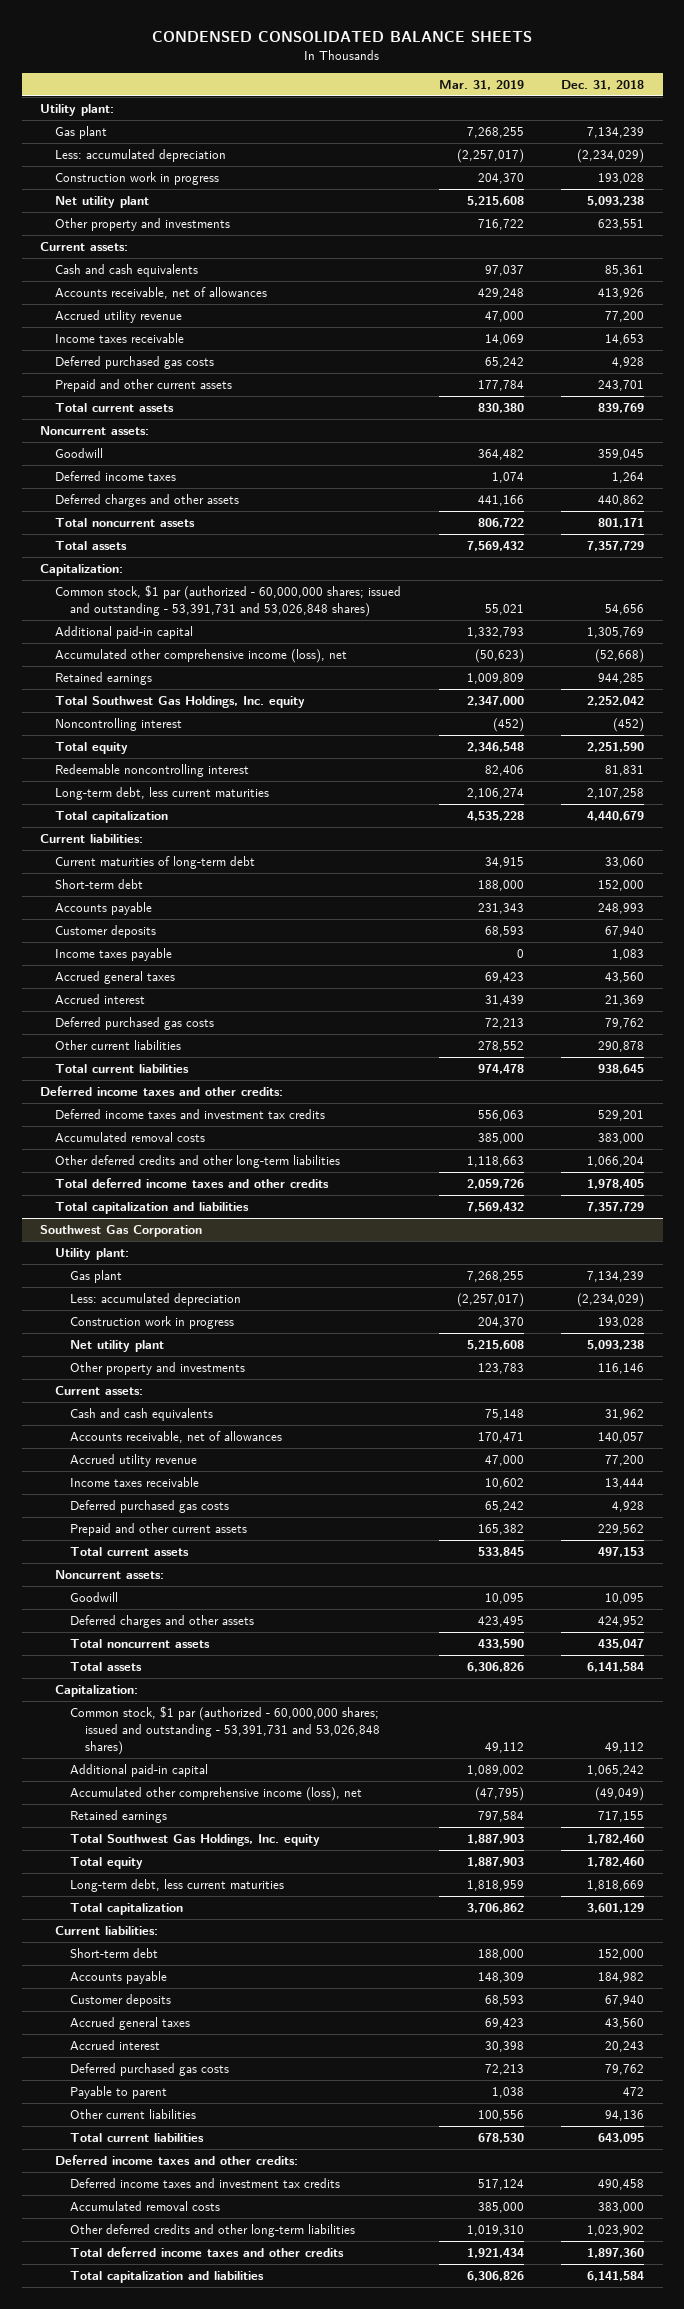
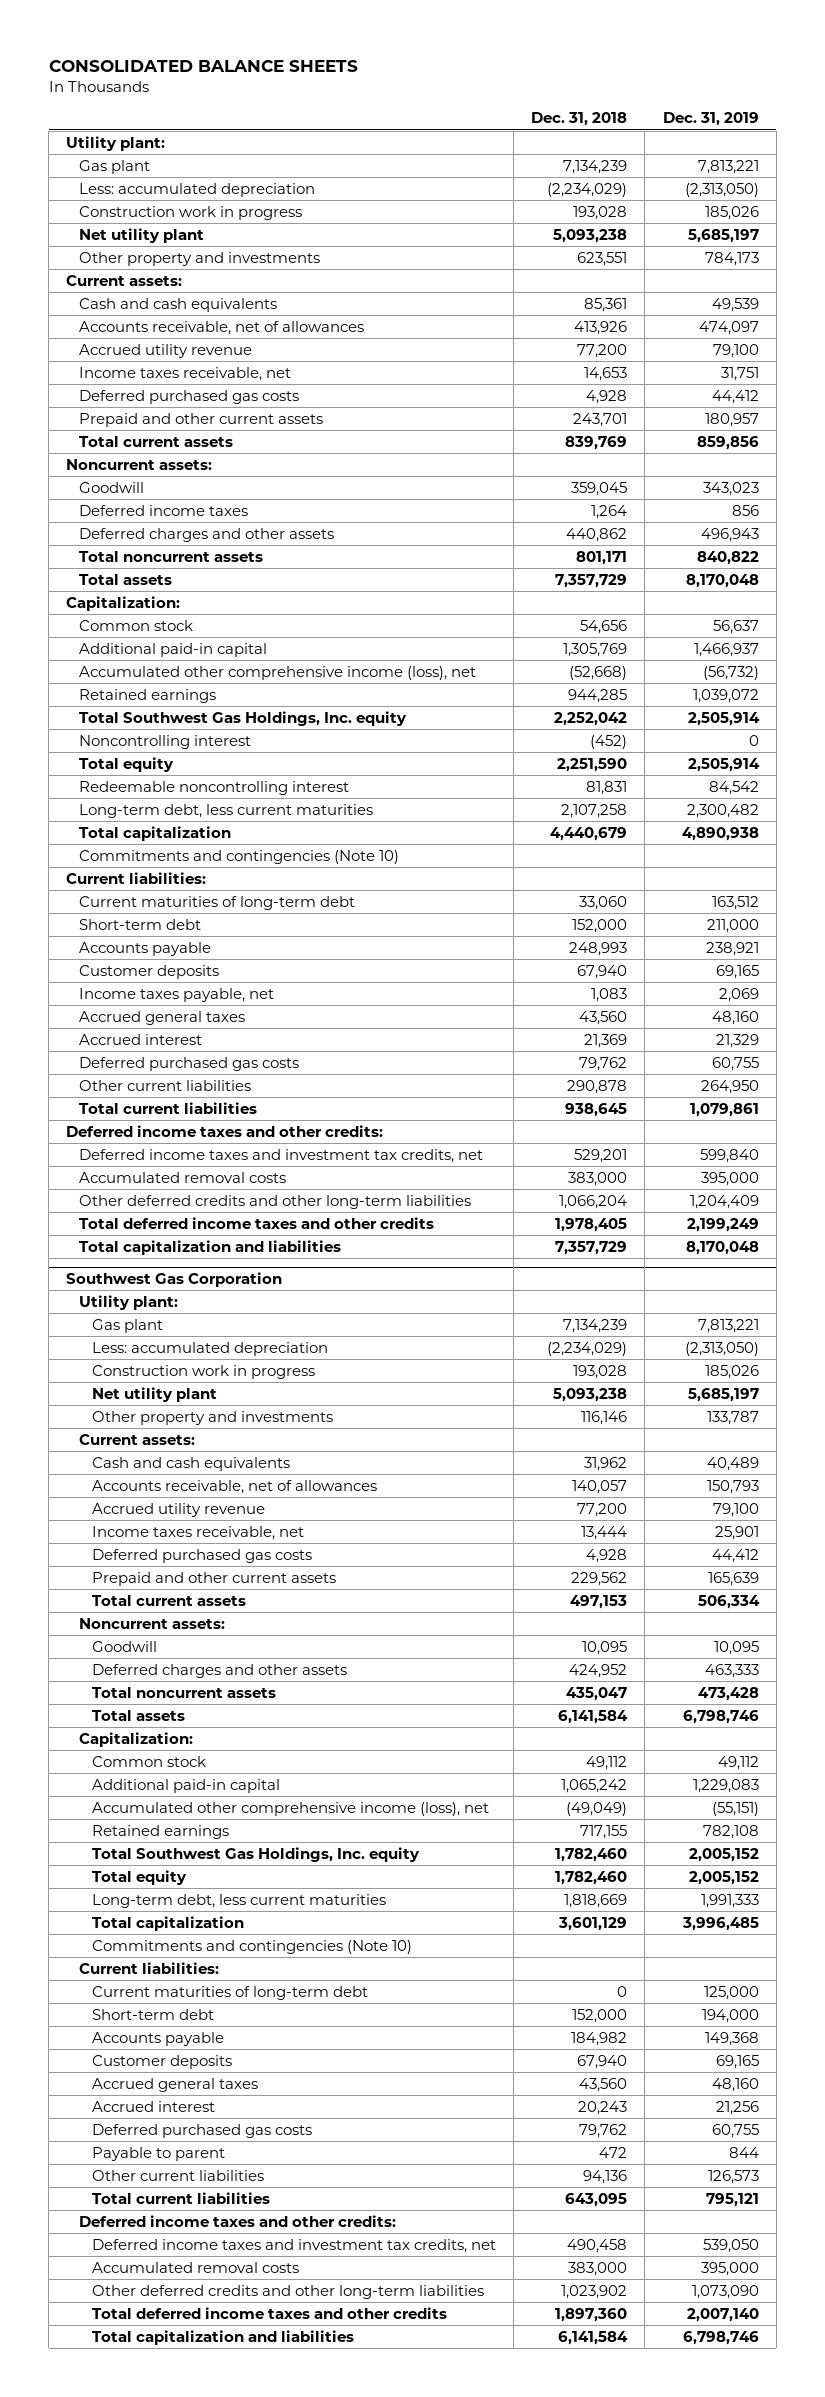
- CONDENSED CONSOLIDATED BALANCE SHEETS
+ CONSOLIDATED BALANCE SHEETS
- | Mar. 31, 2019 | Dec. 31, 2018
+ | Dec. 31, 2018 | Dec. 31, 2019
- Income taxes receivable | 14,069 | 14,653
+ Income taxes receivable, net | 14,653 | 31,751
- Common stock, $1 par (authorized - 60,000,000 shares; issued and outstanding - 53,391,731 and 53,026,848 shares) | 55,021 | 54,656
+ Common stock | 54,656 | 56,637
+ Commitments and contingencies (Note 10)
- Income taxes payable | 0 | 1,083
+ Income taxes payable, net | 1,083 | 2,069
- Deferred income taxes and investment tax credits | 556,063 | 529,201
+ Deferred income taxes and investment tax credits, net | 529,201 | 599,840
@ Southwest Gas Corporation
- Income taxes receivable | 10,602 | 13,444
+ Income taxes receivable, net | 13,444 | 25,901
- Common stock, $1 par (authorized - 60,000,000 shares; issued and outstanding - 53,391,731 and 53,026,848 shares) | 49,112 | 49,112
+ Common stock | 49,112 | 49,112
+ Commitments and contingencies (Note 10)
+ Current maturities of long-term debt | 0 | 125,000
- Deferred income taxes and investment tax credits | 517,124 | 490,458
+ Deferred income taxes and investment tax credits, net | 490,458 | 539,050

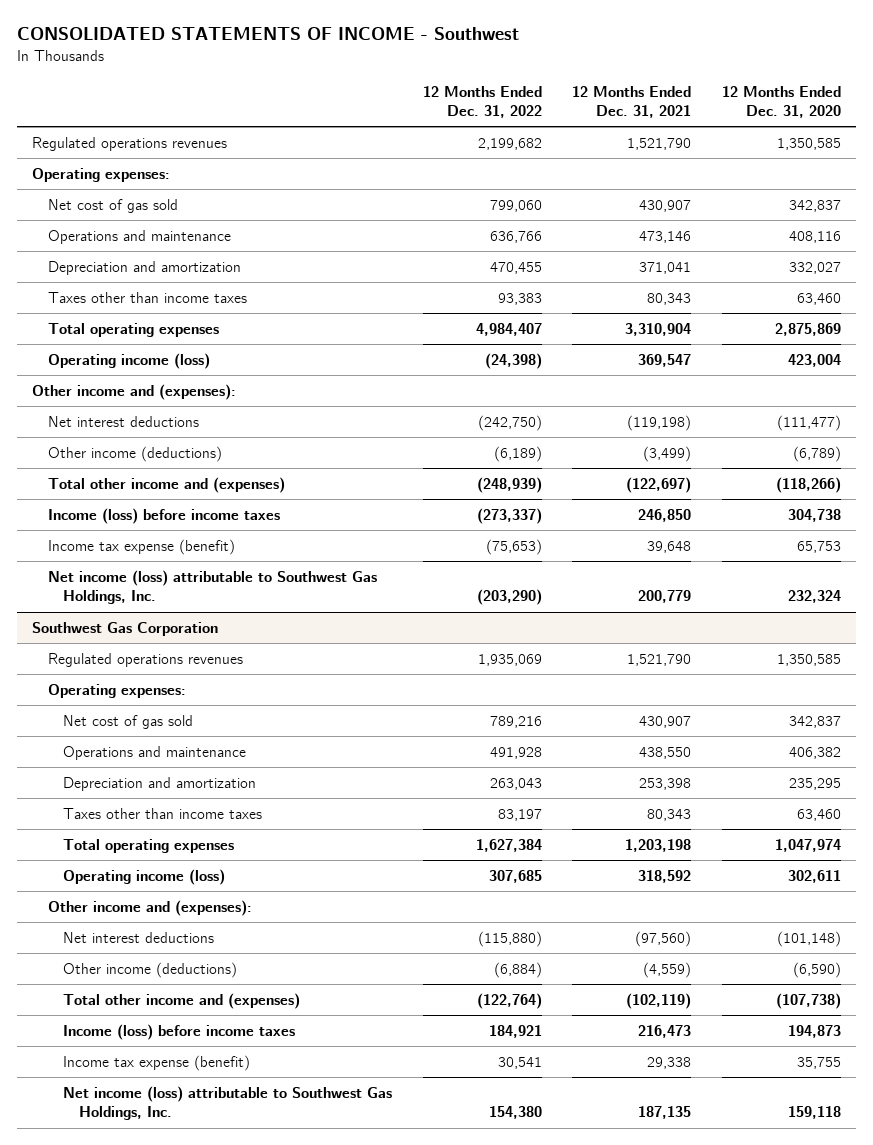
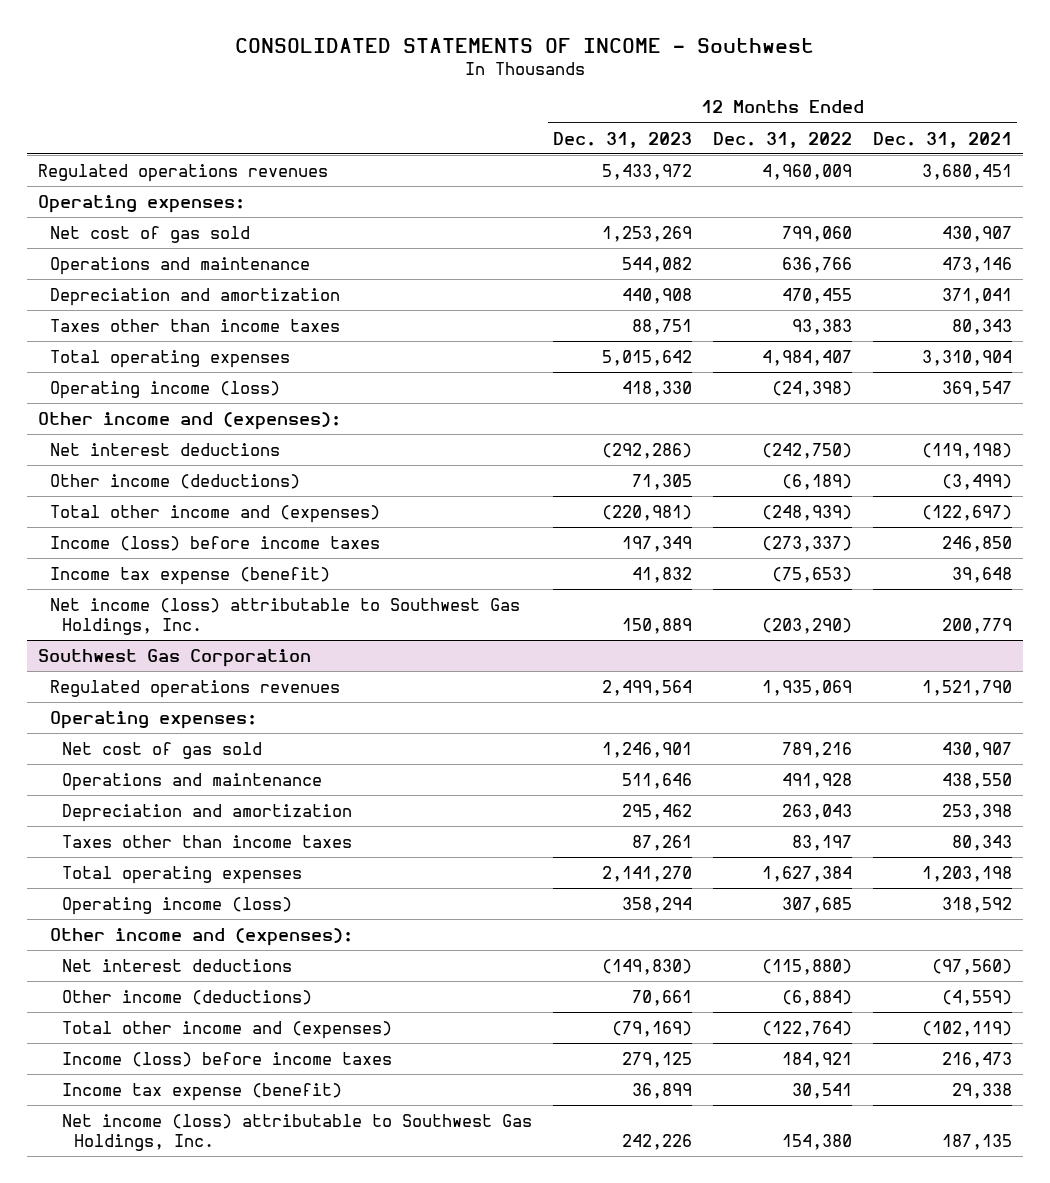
- | 12 Months Ended Dec. 31, 2022 | 12 Months Ended Dec. 31, 2021 | 12 Months Ended Dec. 31, 2020
+ | 12 Months Ended Dec. 31, 2023 | 12 Months Ended Dec. 31, 2022 | 12 Months Ended Dec. 31, 2021
- Regulated operations revenues | 2,199,682 | 1,521,790 | 1,350,585
+ Regulated operations revenues | 5,433,972 | 4,960,009 | 3,680,451

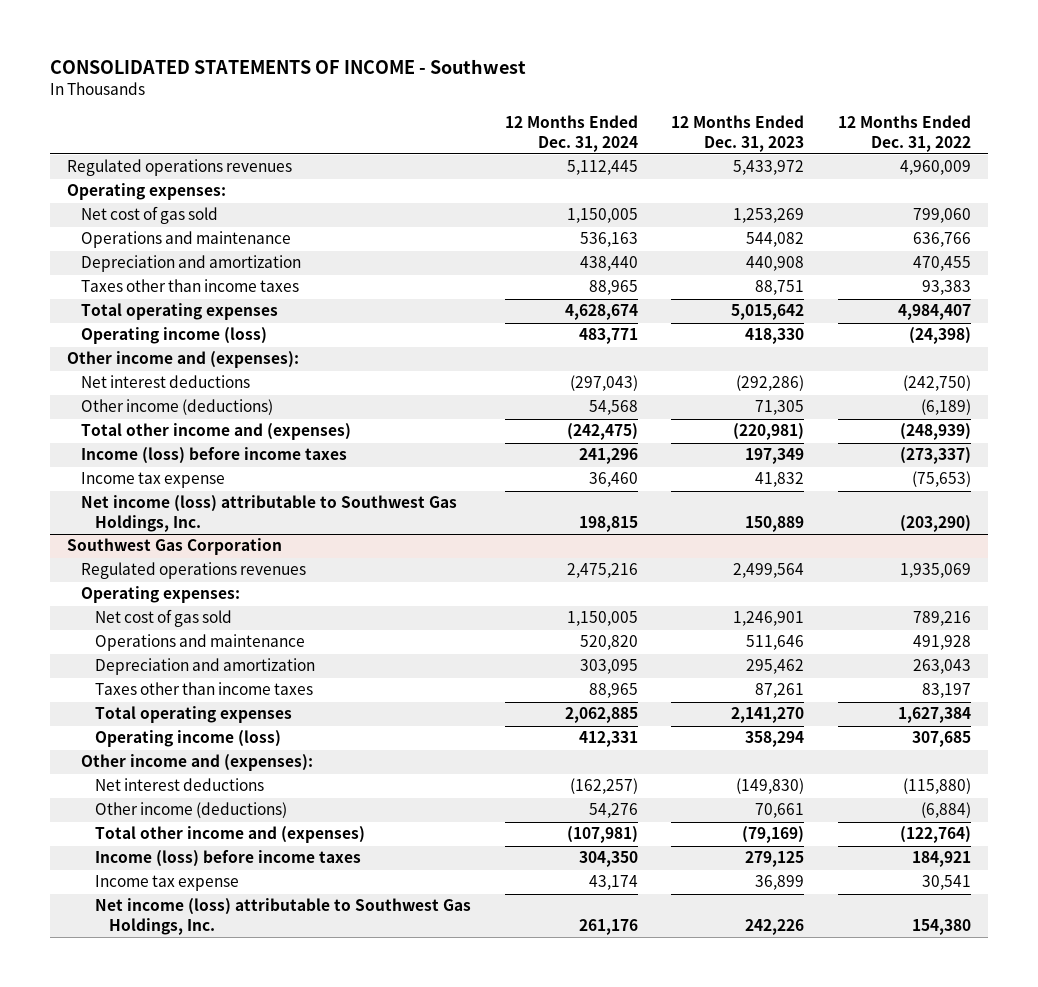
- | 12 Months Ended Dec. 31, 2023 | 12 Months Ended Dec. 31, 2022 | 12 Months Ended Dec. 31, 2021
+ | 12 Months Ended Dec. 31, 2024 | 12 Months Ended Dec. 31, 2023 | 12 Months Ended Dec. 31, 2022
- Income tax expense (benefit) | 41,832 | (75,653) | 39,648
+ Income tax expense | 36,460 | 41,832 | (75,653)
@ Southwest Gas Corporation
- Income tax expense (benefit) | 36,899 | 30,541 | 29,338
+ Income tax expense | 43,174 | 36,899 | 30,541

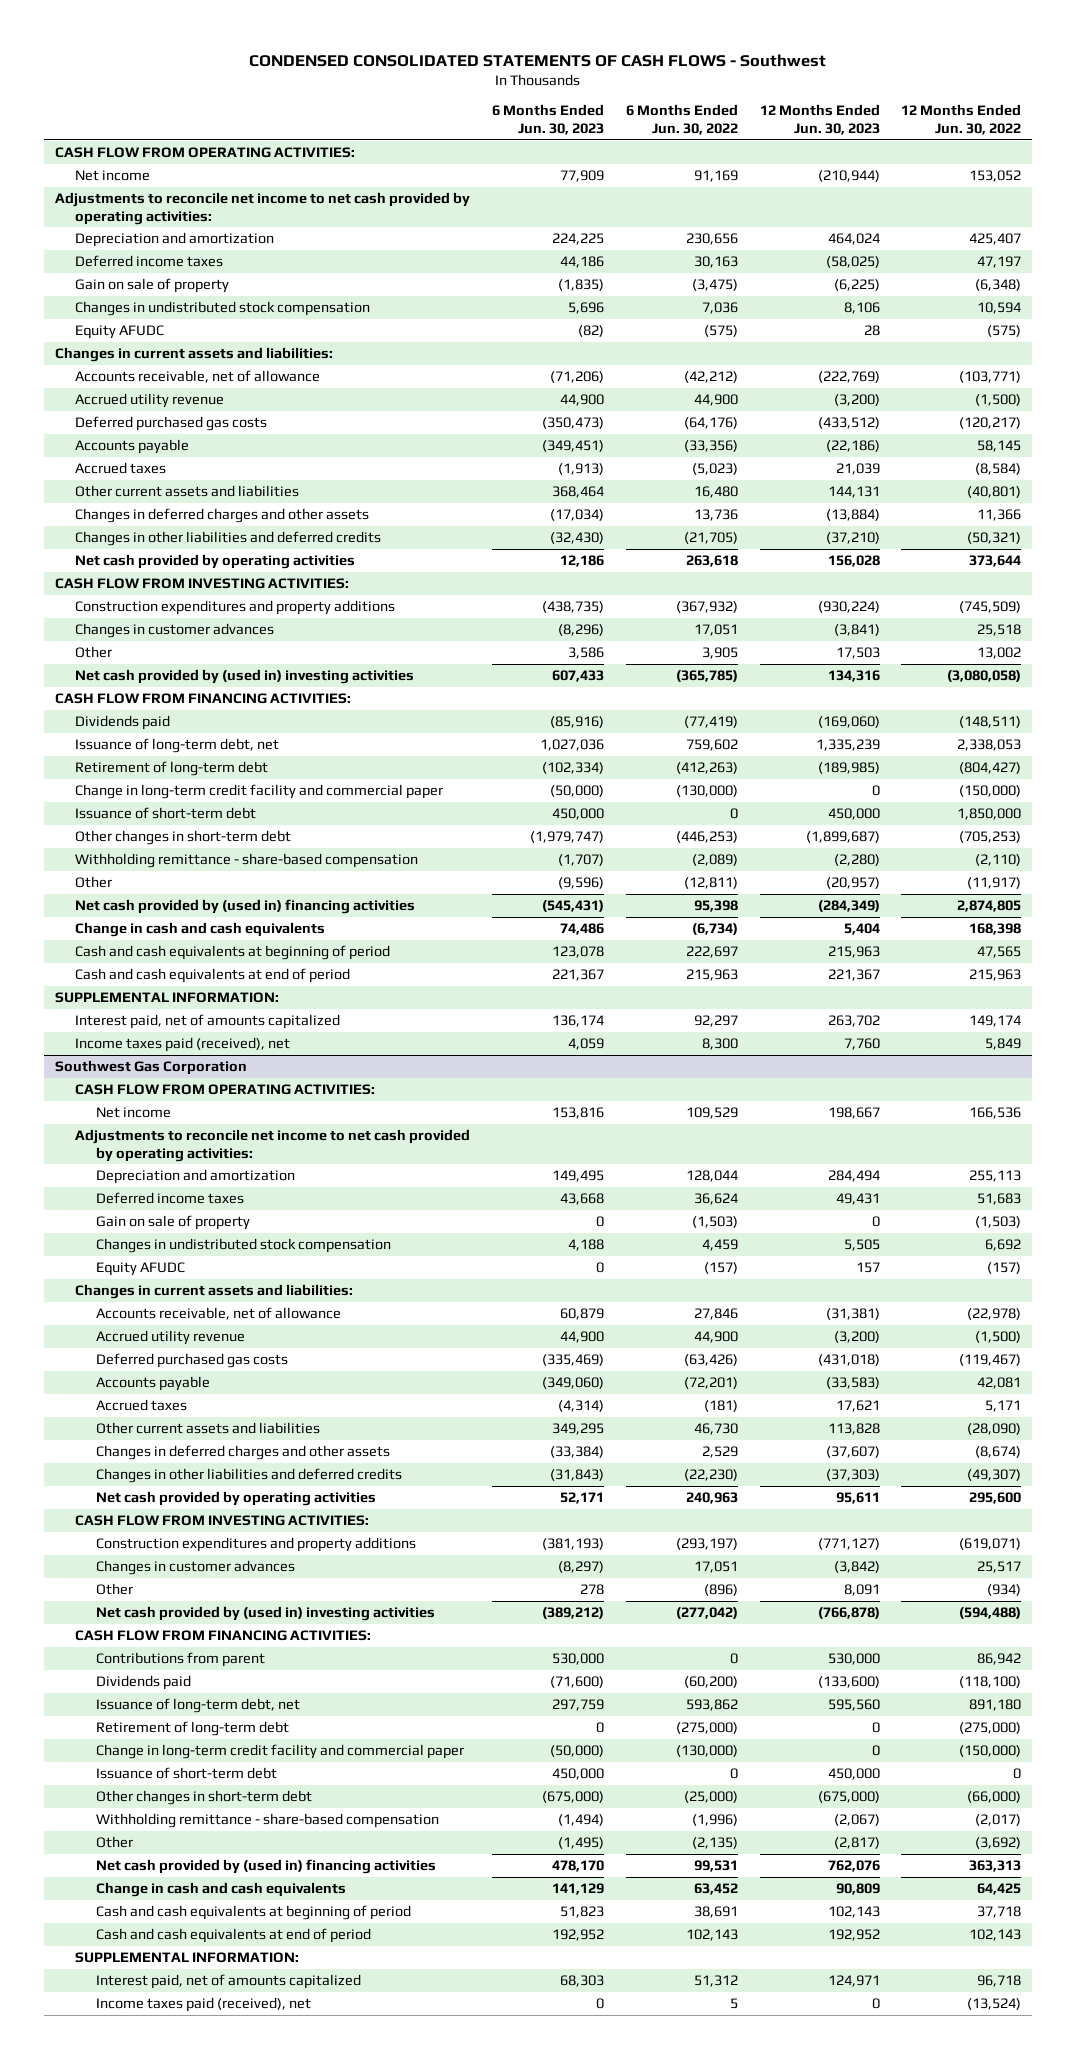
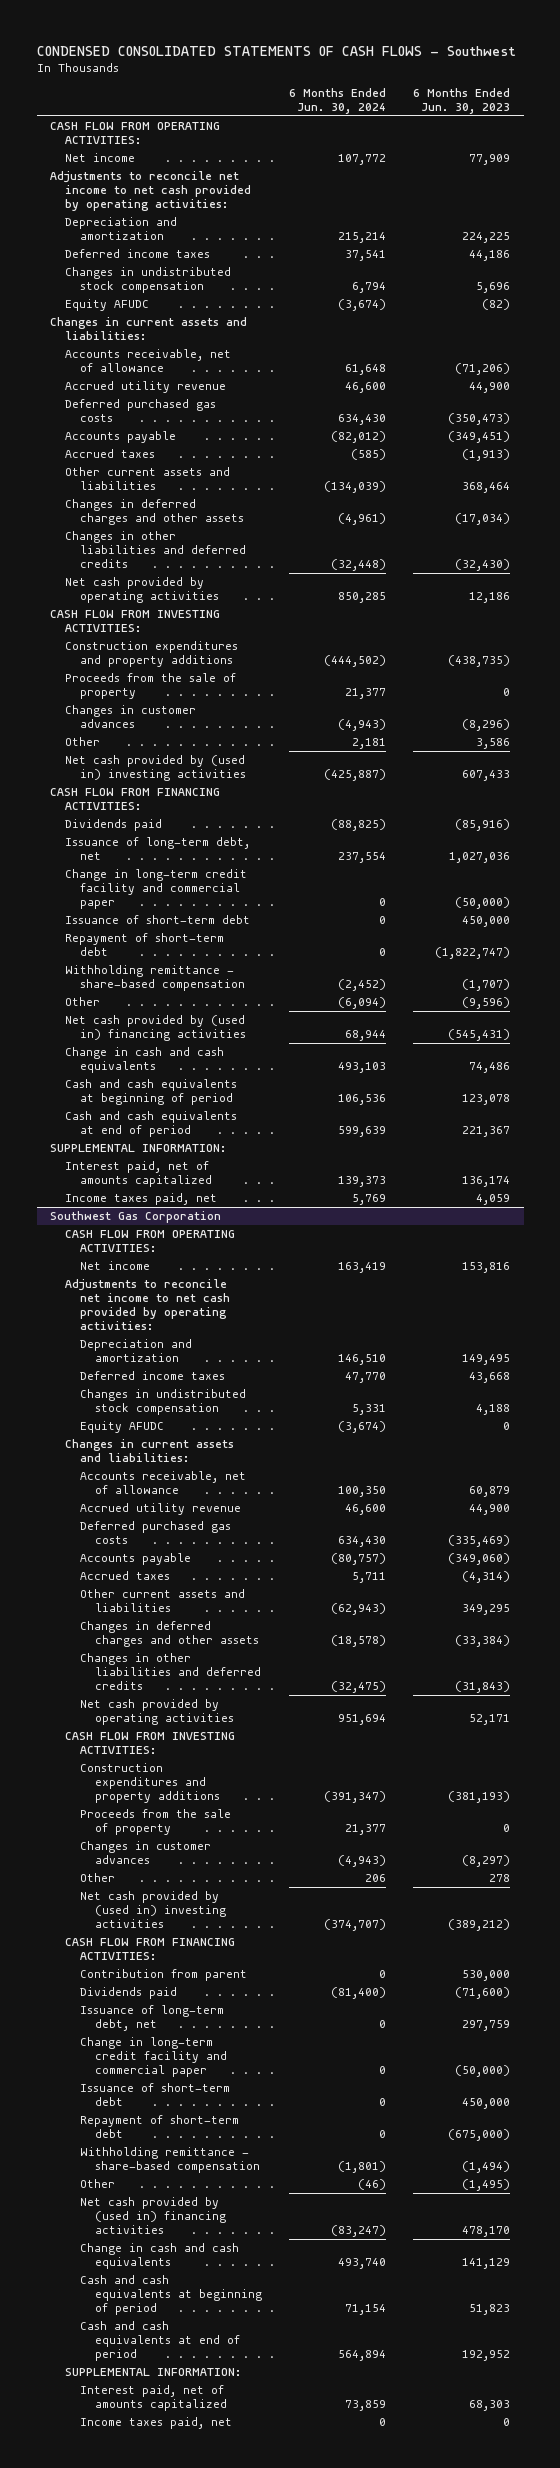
- | 6 Months Ended Jun. 30, 2023 | 6 Months Ended Jun. 30, 2022 | 12 Months Ended Jun. 30, 2023 | 12 Months Ended Jun. 30, 2022
+ | 6 Months Ended Jun. 30, 2024 | 6 Months Ended Jun. 30, 2023
- Gain on sale of property | (1,835) | (3,475) | (6,225) | (6,348)
+ Proceeds from the sale of property | 21,377 | 0
- Retirement of long-term debt | (102,334) | (412,263) | (189,985) | (804,427)
- Other changes in short-term debt | (1,979,747) | (446,253) | (1,899,687) | (705,253)
+ Repayment of short-term debt | 0 | (1,822,747)
- Income taxes paid (received), net | 4,059 | 8,300 | 7,760 | 5,849
+ Income taxes paid, net | 5,769 | 4,059
@ Southwest Gas Corporation
- Gain on sale of property | 0 | (1,503) | 0 | (1,503)
+ Proceeds from the sale of property | 21,377 | 0
- Contributions from parent | 530,000 | 0 | 530,000 | 86,942
+ Contribution from parent | 0 | 530,000
- Retirement of long-term debt | 0 | (275,000) | 0 | (275,000)
- Other changes in short-term debt | (675,000) | (25,000) | (675,000) | (66,000)
+ Repayment of short-term debt | 0 | (675,000)
- Income taxes paid (received), net | 0 | 5 | 0 | (13,524)
+ Income taxes paid, net | 0 | 0

